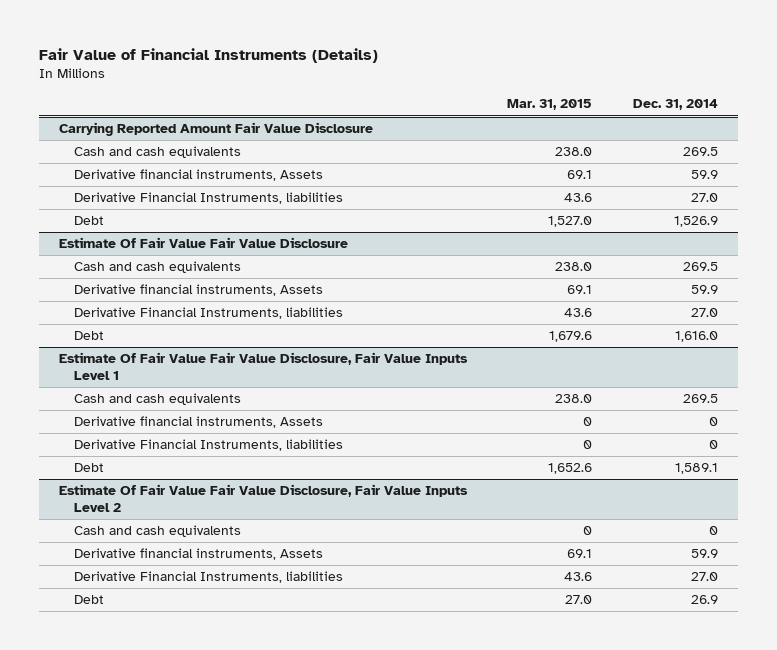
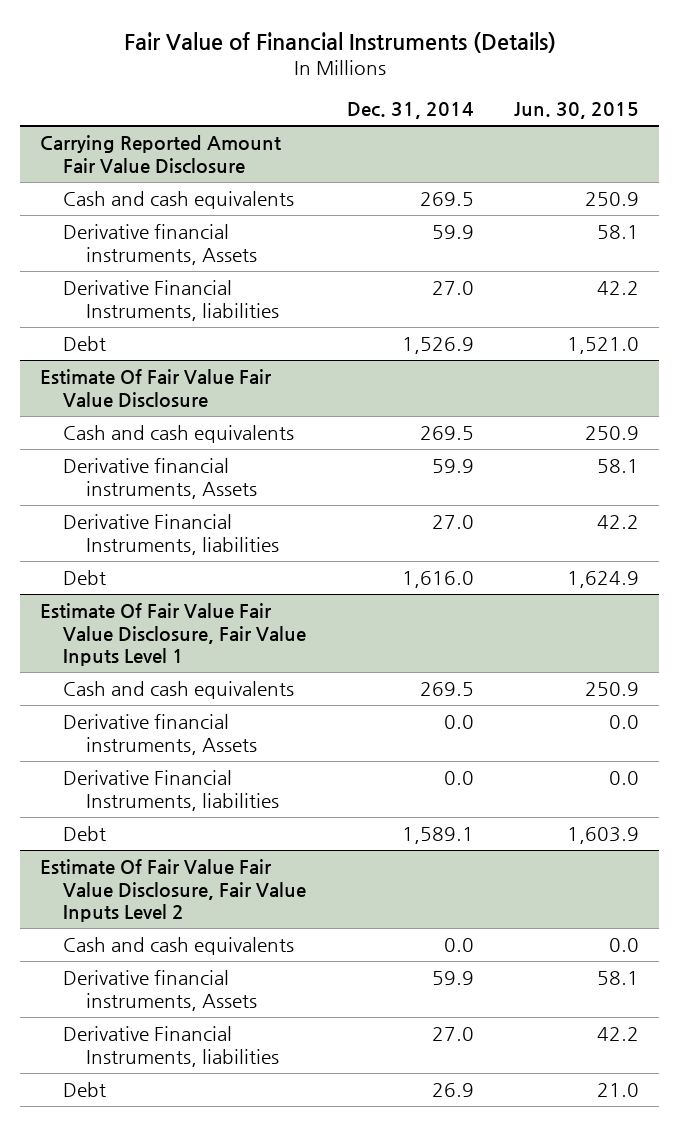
- | Mar. 31, 2015 | Dec. 31, 2014
+ | Dec. 31, 2014 | Jun. 30, 2015
@ Estimate Of Fair Value Fair Value Disclosure, Fair Value Inputs Level 1
- Derivative financial instruments, Assets | 0 | 0
- Derivative Financial Instruments, liabilities | 0 | 0
+ Derivative financial instruments, Assets | 0.0 | 0.0
+ Derivative Financial Instruments, liabilities | 0.0 | 0.0
@ Estimate Of Fair Value Fair Value Disclosure, Fair Value Inputs Level 2
- Cash and cash equivalents | 0 | 0
+ Cash and cash equivalents | 0.0 | 0.0

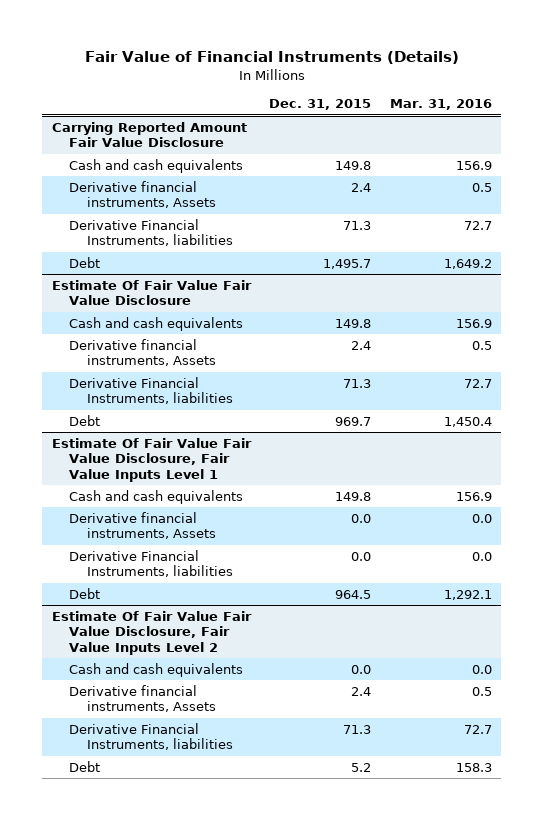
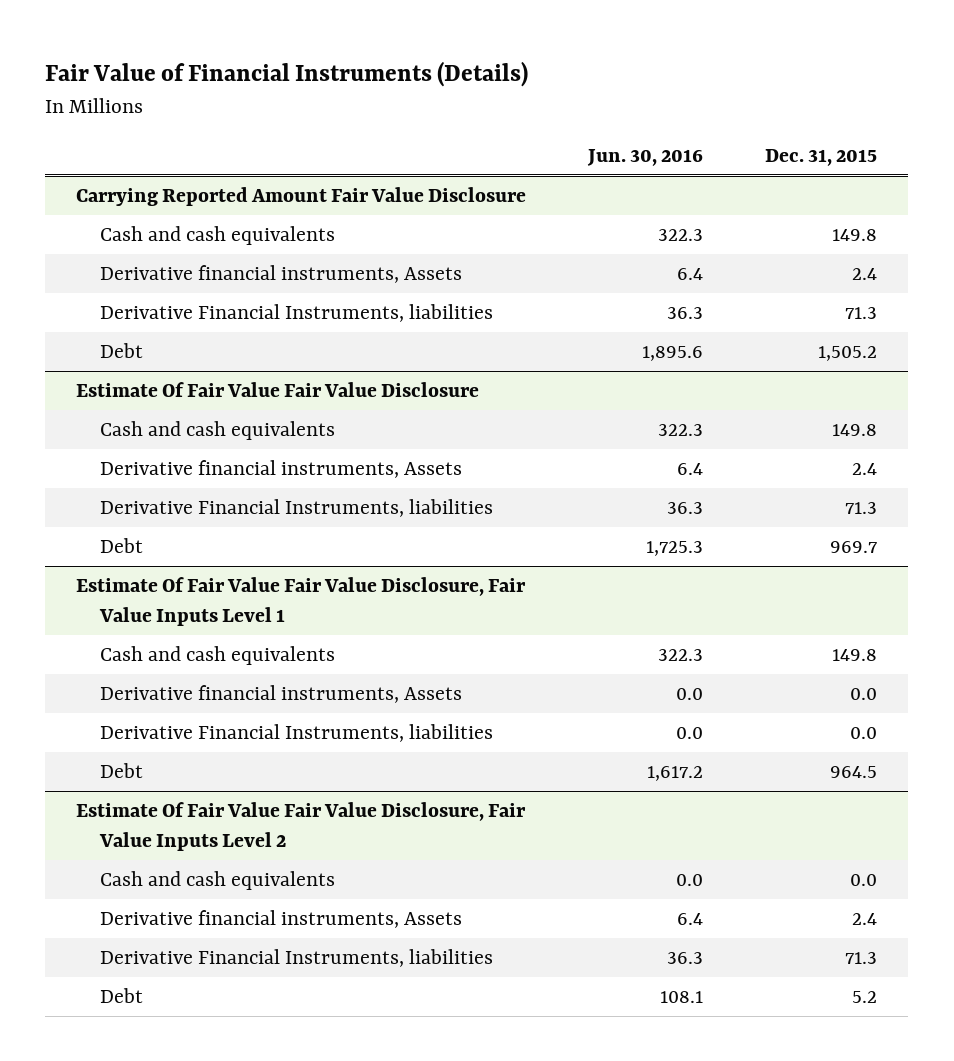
- | Dec. 31, 2015 | Mar. 31, 2016
+ | Jun. 30, 2016 | Dec. 31, 2015
@ Carrying Reported Amount Fair Value Disclosure
- Debt | 1,495.7 | 1,649.2
+ Debt | 1,895.6 | 1,505.2

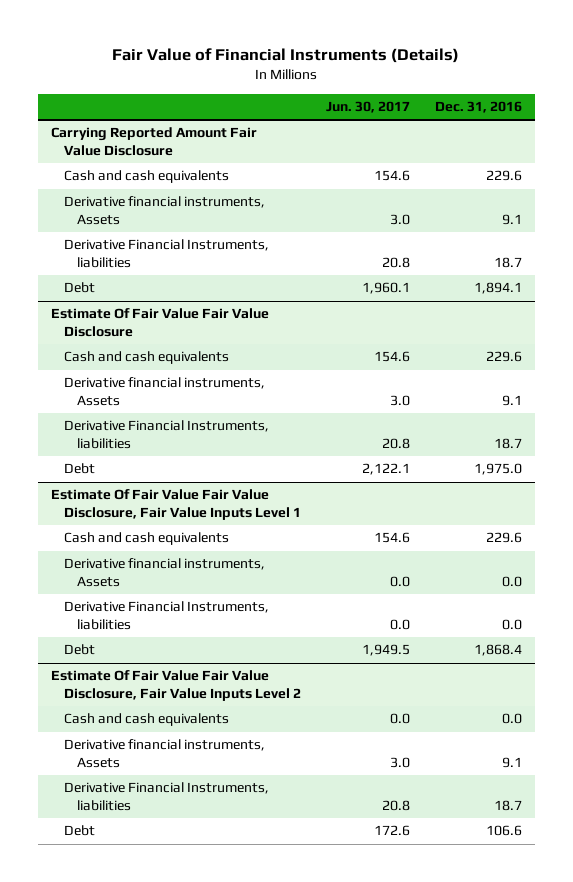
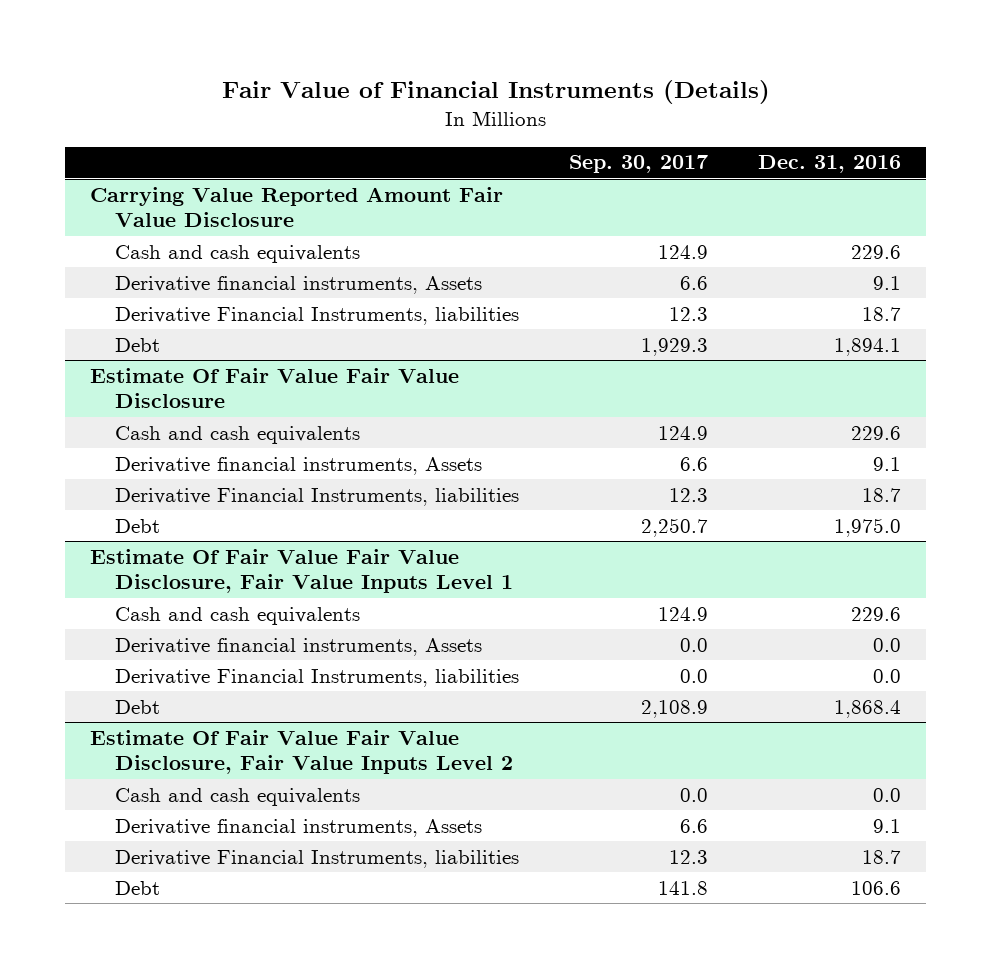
- | Jun. 30, 2017 | Dec. 31, 2016
+ | Sep. 30, 2017 | Dec. 31, 2016
- Carrying Reported Amount Fair Value Disclosure
+ Carrying Value Reported Amount Fair Value Disclosure

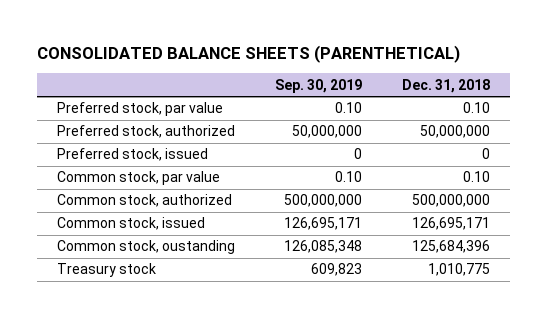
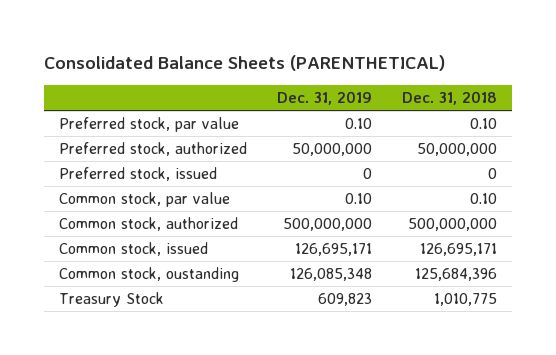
- CONSOLIDATED BALANCE SHEETS (PARENTHETICAL)
+ Consolidated Balance Sheets (PARENTHETICAL)
- | Sep. 30, 2019 | Dec. 31, 2018
+ | Dec. 31, 2019 | Dec. 31, 2018
- Treasury stock | 609,823 | 1,010,775
+ Treasury Stock | 609,823 | 1,010,775

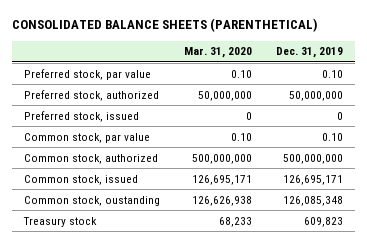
- Consolidated Balance Sheets (PARENTHETICAL)
+ CONSOLIDATED BALANCE SHEETS (PARENTHETICAL)
- | Dec. 31, 2019 | Dec. 31, 2018
+ | Mar. 31, 2020 | Dec. 31, 2019
- Treasury Stock | 609,823 | 1,010,775
+ Treasury stock | 68,233 | 609,823

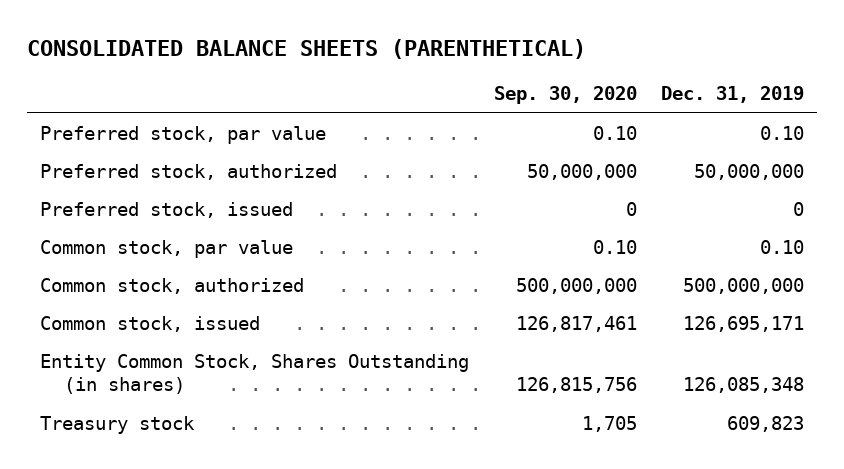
- | Mar. 31, 2020 | Dec. 31, 2019
+ | Sep. 30, 2020 | Dec. 31, 2019
- Common stock, oustanding | 126,626,938 | 126,085,348
+ Entity Common Stock, Shares Outstanding (in shares) | 126,815,756 | 126,085,348

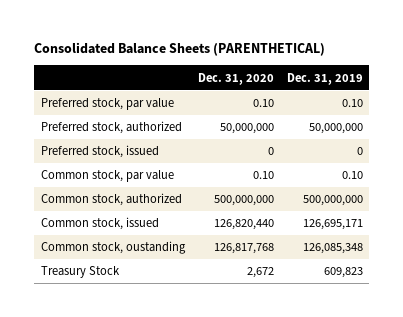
- CONSOLIDATED BALANCE SHEETS (PARENTHETICAL)
+ Consolidated Balance Sheets (PARENTHETICAL)
- | Sep. 30, 2020 | Dec. 31, 2019
+ | Dec. 31, 2020 | Dec. 31, 2019
- Entity Common Stock, Shares Outstanding (in shares) | 126,815,756 | 126,085,348
- Treasury stock | 1,705 | 609,823
+ Common stock, oustanding | 126,817,768 | 126,085,348
+ Treasury Stock | 2,672 | 609,823

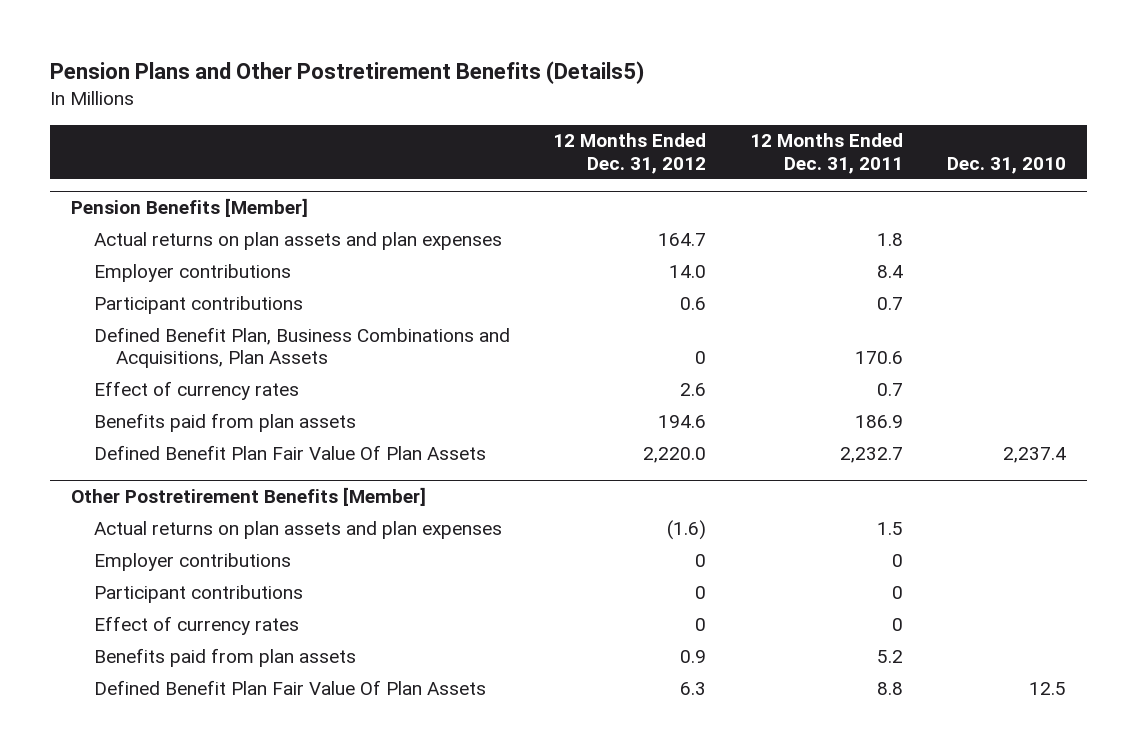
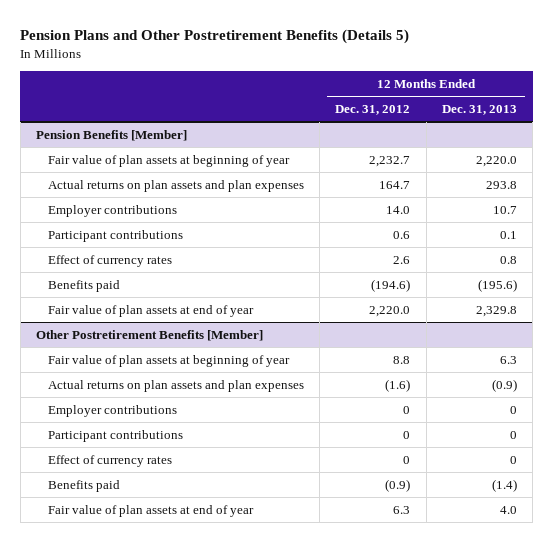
- Pension Plans and Other Postretirement Benefits (Details5)
+ Pension Plans and Other Postretirement Benefits (Details 5)
- | 12 Months Ended Dec. 31, 2012 | 12 Months Ended Dec. 31, 2011 | Dec. 31, 2010
+ | 12 Months Ended Dec. 31, 2012 | 12 Months Ended Dec. 31, 2013
@ Pension Benefits [Member]
+ Fair value of plan assets at beginning of year | 2,232.7 | 2,220.0
- Defined Benefit Plan, Business Combinations and Acquisitions, Plan Assets | 0 | 170.6 |
- Benefits paid from plan assets | 194.6 | 186.9 |
- Defined Benefit Plan Fair Value Of Plan Assets | 2,220.0 | 2,232.7 | 2,237.4
+ Benefits paid | (194.6) | (195.6)
+ Fair value of plan assets at end of year | 2,220.0 | 2,329.8
@ Other Postretirement Benefits [Member]
+ Fair value of plan assets at beginning of year | 8.8 | 6.3
- Benefits paid from plan assets | 0.9 | 5.2 |
- Defined Benefit Plan Fair Value Of Plan Assets | 6.3 | 8.8 | 12.5
+ Benefits paid | (0.9) | (1.4)
+ Fair value of plan assets at end of year | 6.3 | 4.0

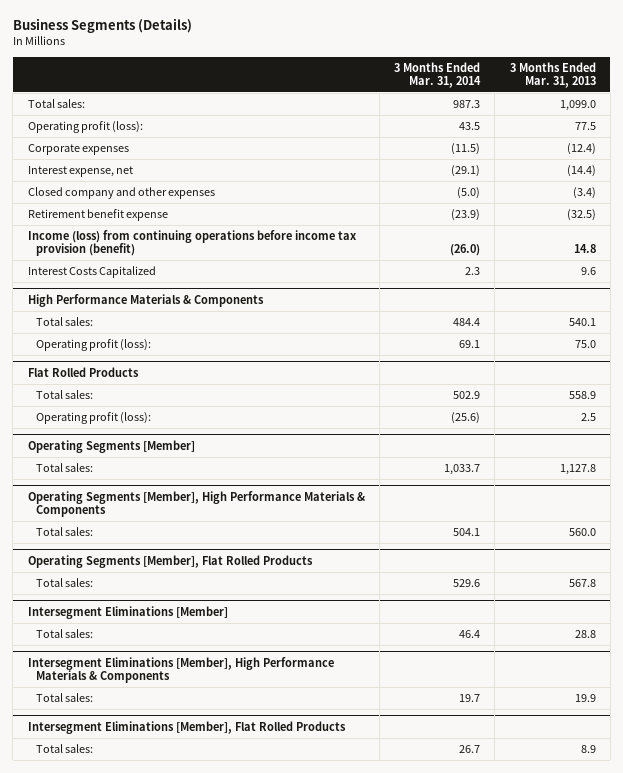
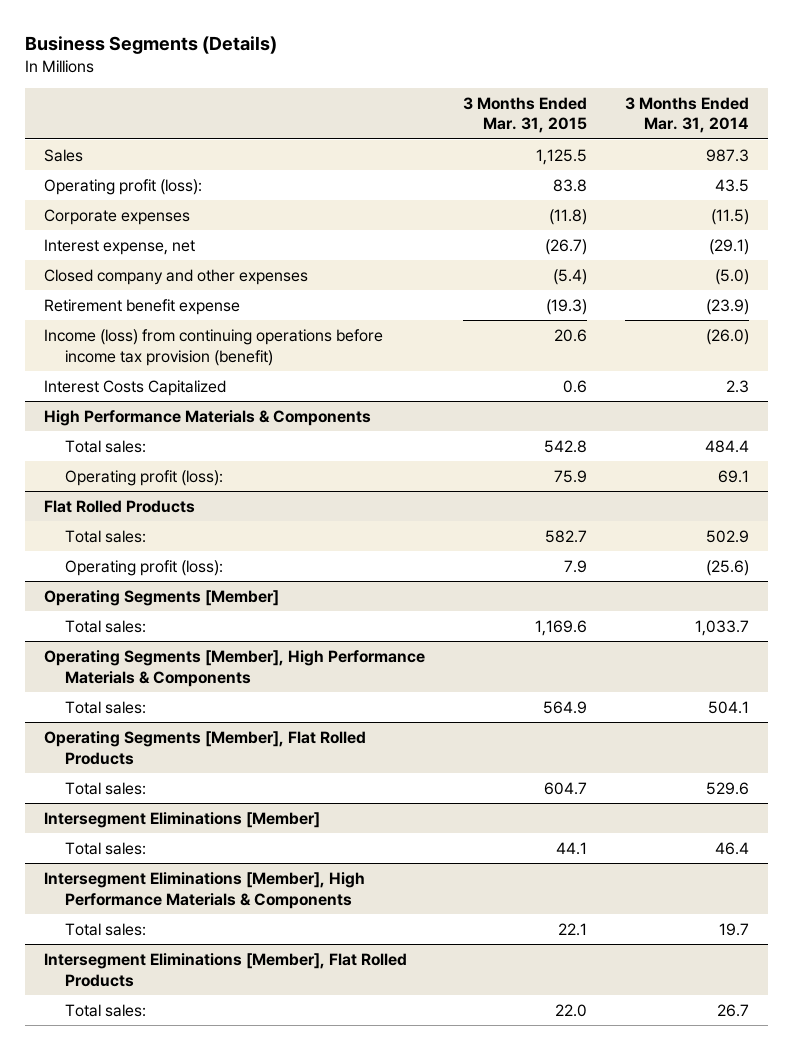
- | 3 Months Ended Mar. 31, 2014 | 3 Months Ended Mar. 31, 2013
+ | 3 Months Ended Mar. 31, 2015 | 3 Months Ended Mar. 31, 2014
- Total sales: | 987.3 | 1,099.0
+ Sales | 1,125.5 | 987.3

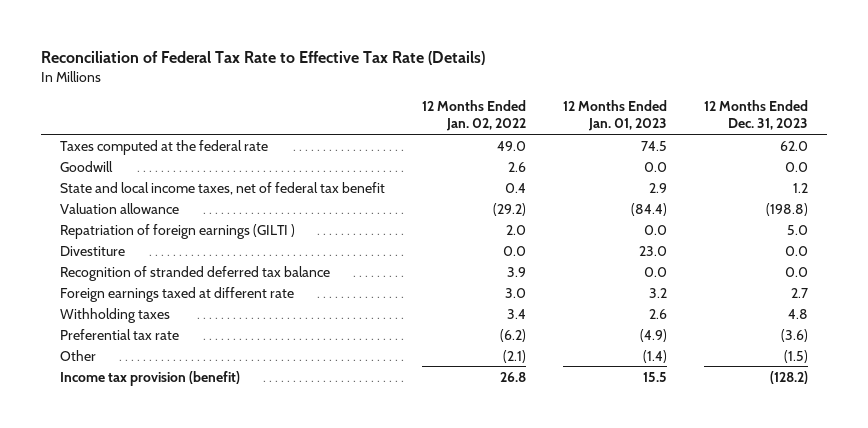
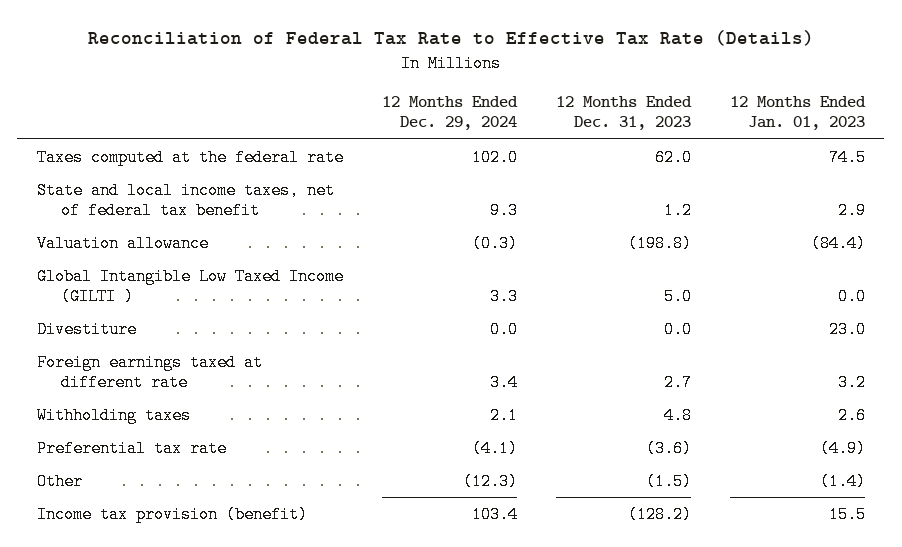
- | 12 Months Ended Jan. 02, 2022 | 12 Months Ended Jan. 01, 2023 | 12 Months Ended Dec. 31, 2023
+ | 12 Months Ended Dec. 29, 2024 | 12 Months Ended Dec. 31, 2023 | 12 Months Ended Jan. 01, 2023
- Goodwill | 2.6 | 0.0 | 0.0
- Repatriation of foreign earnings (GILTI ) | 2.0 | 0.0 | 5.0
+ Global Intangible Low Taxed Income (GILTI ) | 3.3 | 5.0 | 0.0
- Recognition of stranded deferred tax balance | 3.9 | 0.0 | 0.0

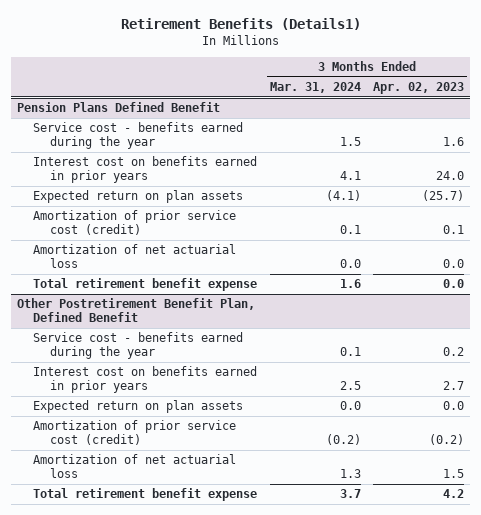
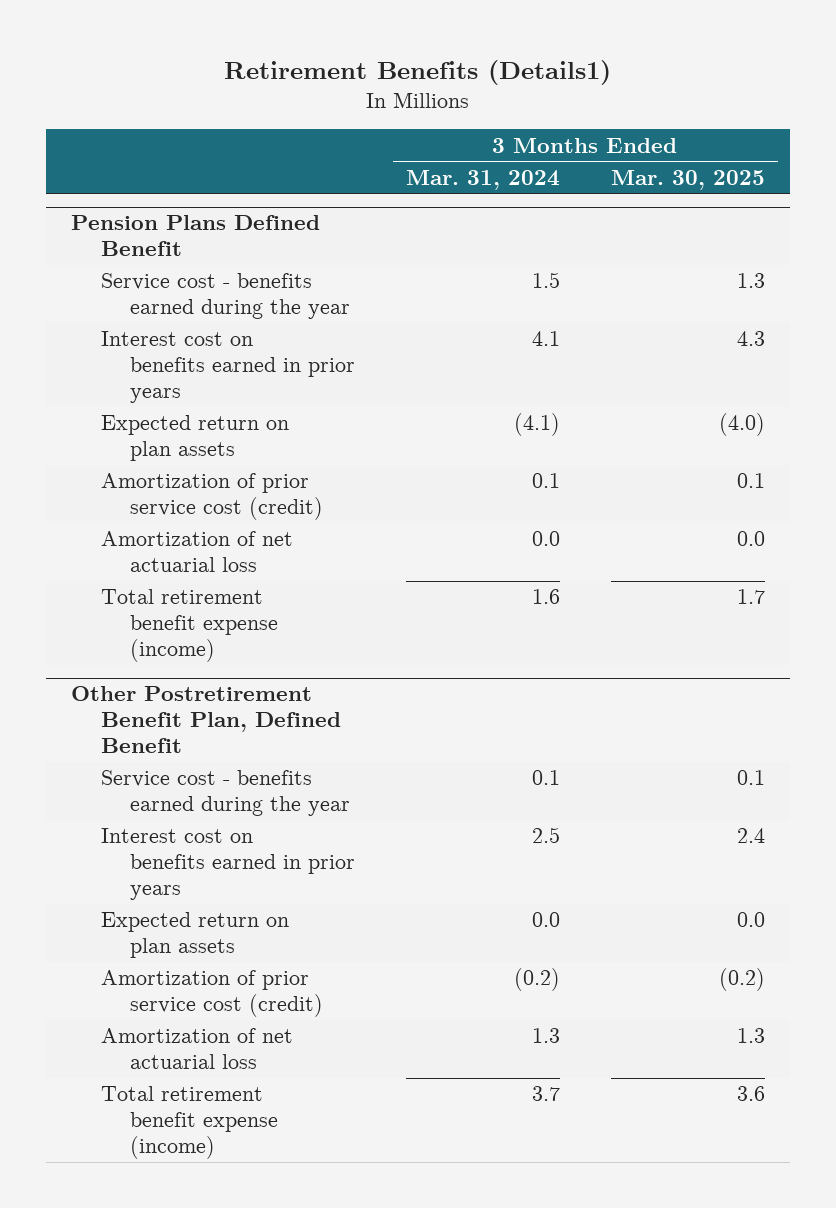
- | 3 Months Ended Mar. 31, 2024 | 3 Months Ended Apr. 02, 2023
+ | 3 Months Ended Mar. 31, 2024 | 3 Months Ended Mar. 30, 2025
@ Pension Plans Defined Benefit
- Total retirement benefit expense | 1.6 | 0.0
+ Total retirement benefit expense (income) | 1.6 | 1.7
@ Other Postretirement Benefit Plan, Defined Benefit
- Total retirement benefit expense | 3.7 | 4.2
+ Total retirement benefit expense (income) | 3.7 | 3.6

